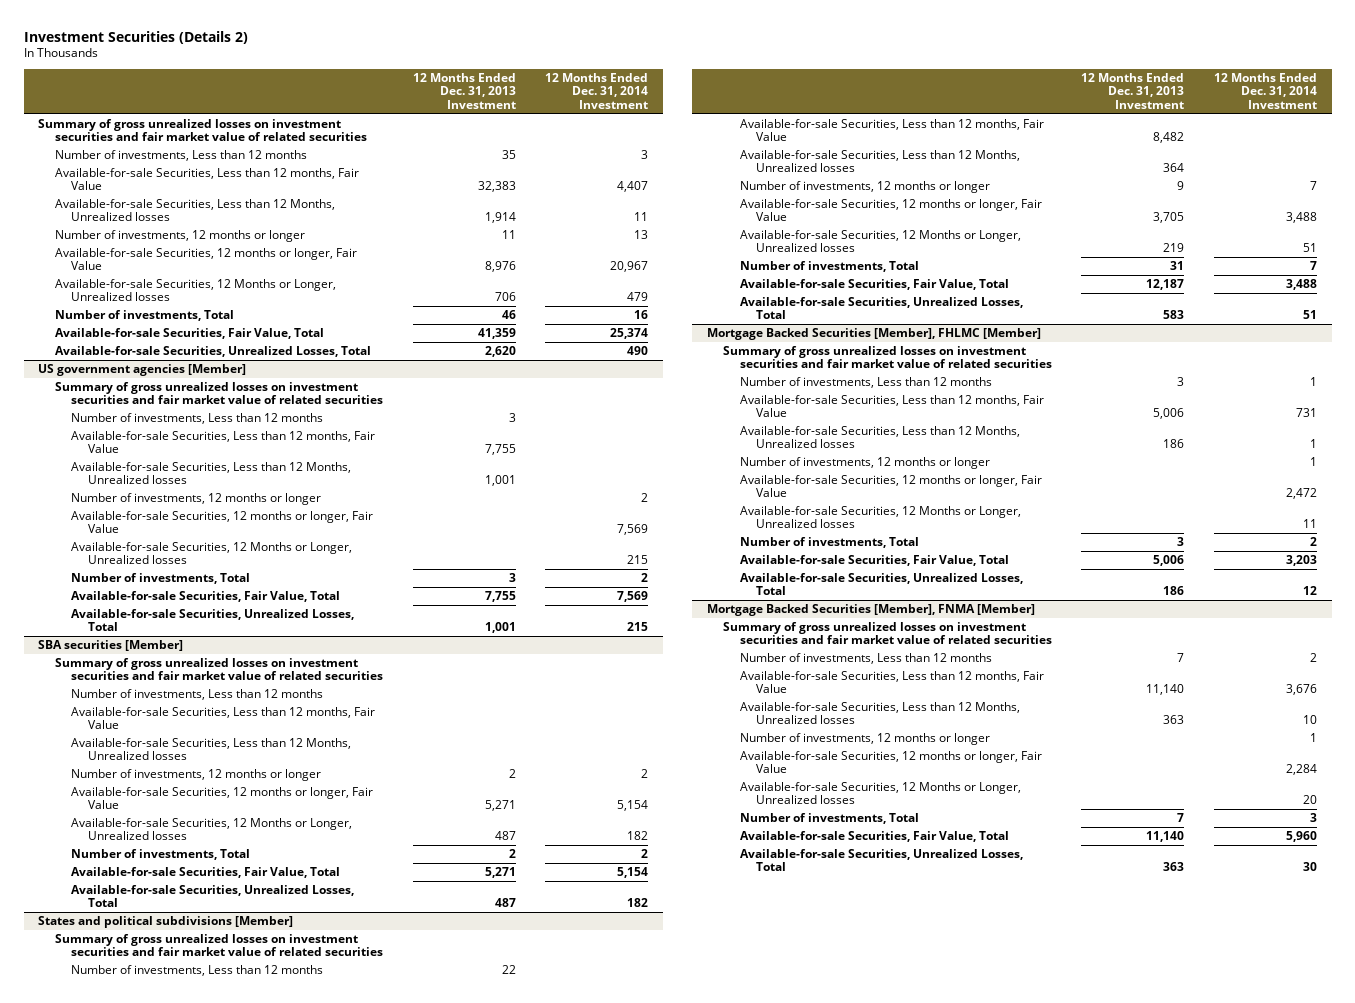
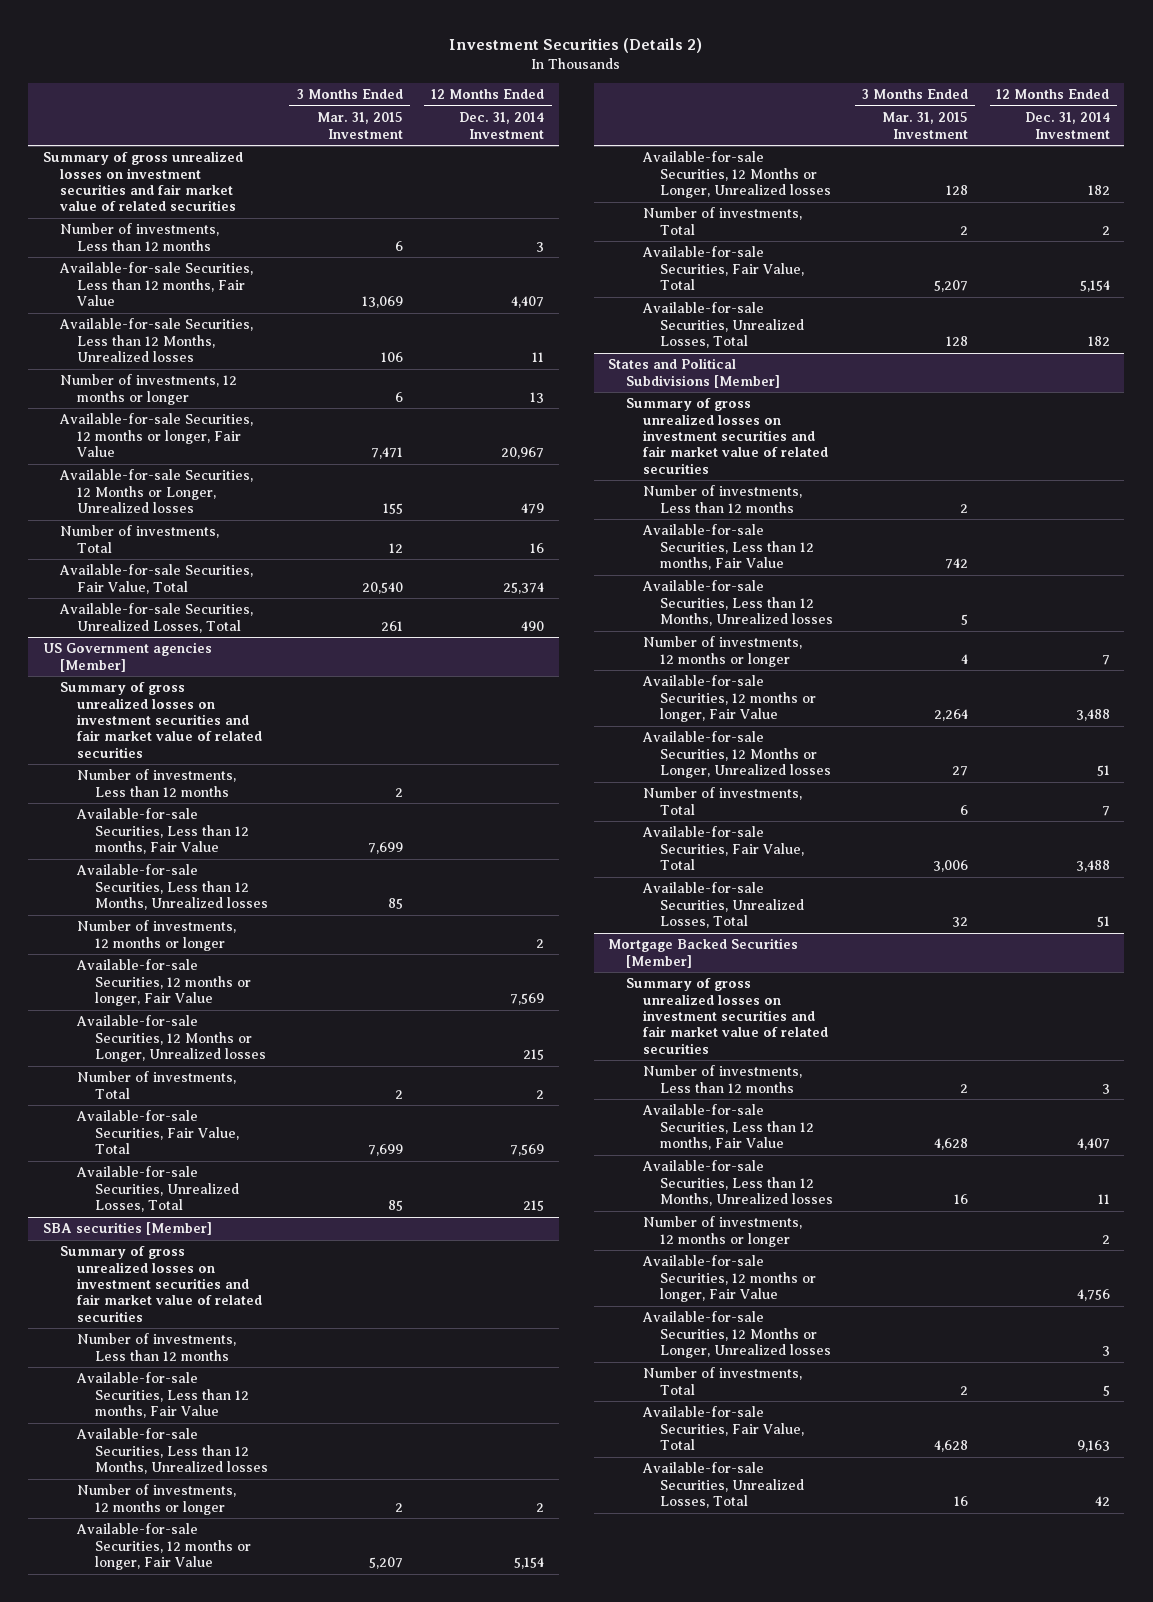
- | 12 Months Ended Dec. 31, 2013 Investment | 12 Months Ended Dec. 31, 2014 Investment
+ | 3 Months Ended Mar. 31, 2015 Investment | 12 Months Ended Dec. 31, 2014 Investment
- US government agencies [Member]
+ US Government agencies [Member]
- States and political subdivisions [Member]
+ States and Political Subdivisions [Member]
- Mortgage Backed Securities [Member], FHLMC [Member]
- Summary of gross unrealized losses on investment securities and fair market value of related securities
- Number of investments, Less than 12 months | 3 | 1
- Available-for-sale Securities, Less than 12 months, Fair Value | 5,006 | 731
- Available-for-sale Securities, Less than 12 Months, Unrealized losses | 186 | 1
- Number of investments, 12 months or longer | | 1
- Available-for-sale Securities, 12 months or longer, Fair Value | | 2,472
- Available-for-sale Securities, 12 Months or Longer, Unrealized losses | | 11
- Number of investments, Total | 3 | 2
- Available-for-sale Securities, Fair Value, Total | 5,006 | 3,203
- Available-for-sale Securities, Unrealized Losses, Total | 186 | 12
- Mortgage Backed Securities [Member], FNMA [Member]
+ Mortgage Backed Securities [Member]
- Number of investments, Less than 12 months | 7 | 2
- Available-for-sale Securities, Less than 12 months, Fair Value | 11,140 | 3,676
- Available-for-sale Securities, Less than 12 Months, Unrealized losses | 363 | 10
- Number of investments, 12 months or longer | | 1
- Available-for-sale Securities, 12 months or longer, Fair Value | | 2,284
- Available-for-sale Securities, 12 Months or Longer, Unrealized losses | | 20
- Number of investments, Total | 7 | 3
- Available-for-sale Securities, Fair Value, Total | 11,140 | 5,960
- Available-for-sale Securities, Unrealized Losses, Total | 363 | 30
+ Number of investments, Less than 12 months | 2 | 3
+ Available-for-sale Securities, Less than 12 months, Fair Value | 4,628 | 4,407
+ Available-for-sale Securities, Less than 12 Months, Unrealized losses | 16 | 11
+ Number of investments, 12 months or longer | | 2
+ Available-for-sale Securities, 12 months or longer, Fair Value | | 4,756
+ Available-for-sale Securities, 12 Months or Longer, Unrealized losses | | 3
+ Number of investments, Total | 2 | 5
+ Available-for-sale Securities, Fair Value, Total | 4,628 | 9,163
+ Available-for-sale Securities, Unrealized Losses, Total | 16 | 42

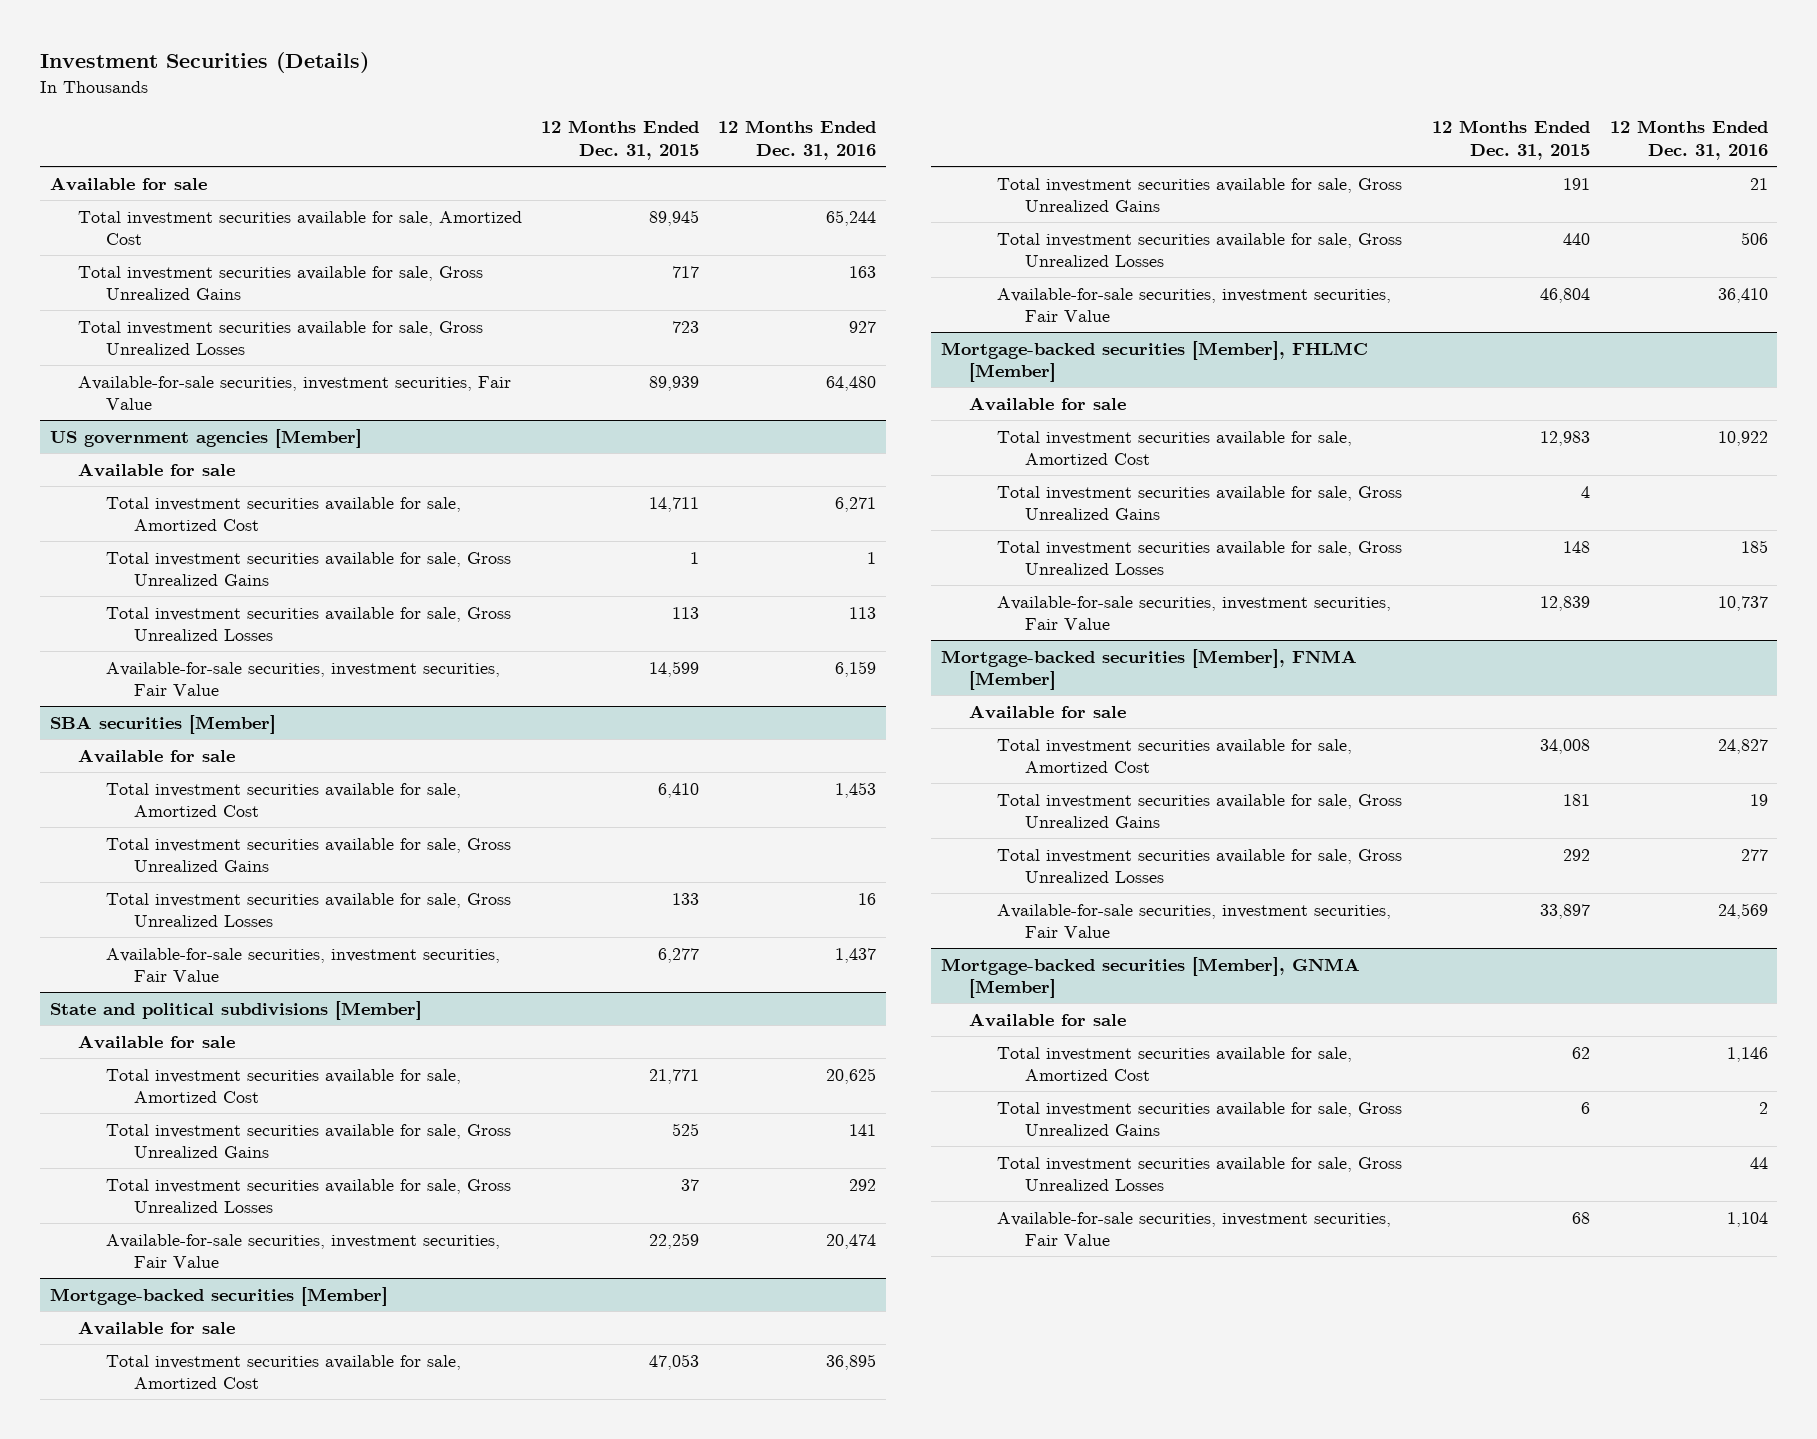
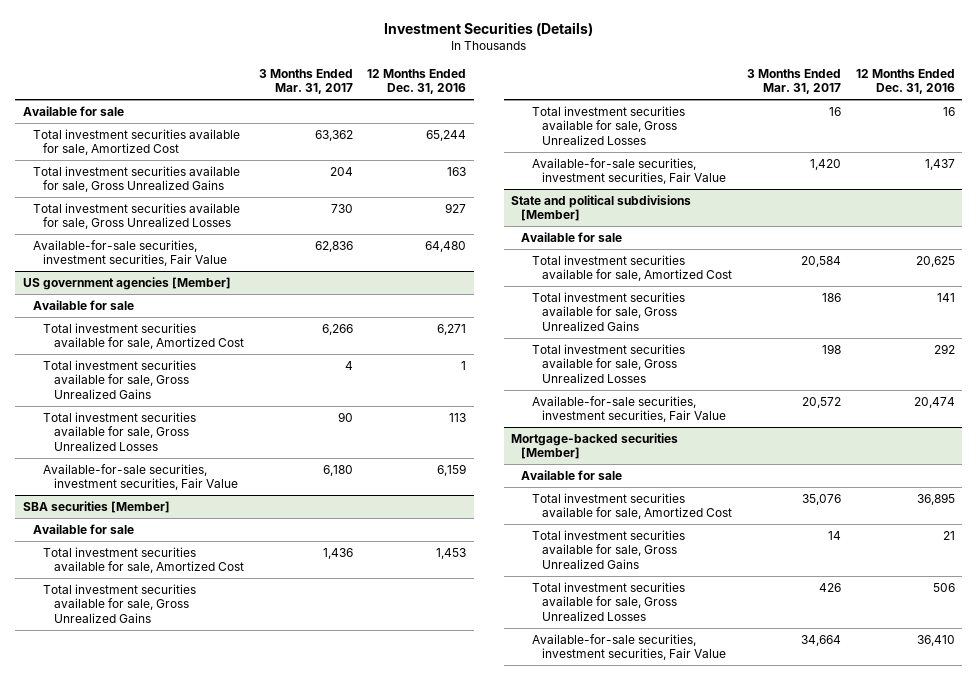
- | 12 Months Ended Dec. 31, 2015 | 12 Months Ended Dec. 31, 2016
+ | 3 Months Ended Mar. 31, 2017 | 12 Months Ended Dec. 31, 2016
- Mortgage-backed securities [Member], FHLMC [Member]
- Available for sale
- Total investment securities available for sale, Amortized Cost | 12,983 | 10,922
- Total investment securities available for sale, Gross Unrealized Gains | 4 |
- Total investment securities available for sale, Gross Unrealized Losses | 148 | 185
- Available-for-sale securities, investment securities, Fair Value | 12,839 | 10,737
- Mortgage-backed securities [Member], FNMA [Member]
- Available for sale
- Total investment securities available for sale, Amortized Cost | 34,008 | 24,827
- Total investment securities available for sale, Gross Unrealized Gains | 181 | 19
- Total investment securities available for sale, Gross Unrealized Losses | 292 | 277
- Available-for-sale securities, investment securities, Fair Value | 33,897 | 24,569
- Mortgage-backed securities [Member], GNMA [Member]
- Available for sale
- Total investment securities available for sale, Amortized Cost | 62 | 1,146
- Total investment securities available for sale, Gross Unrealized Gains | 6 | 2
- Total investment securities available for sale, Gross Unrealized Losses | | 44
- Available-for-sale securities, investment securities, Fair Value | 68 | 1,104

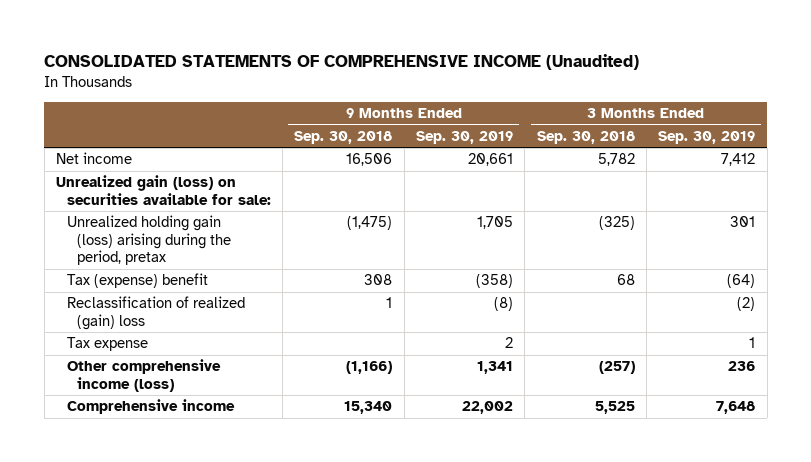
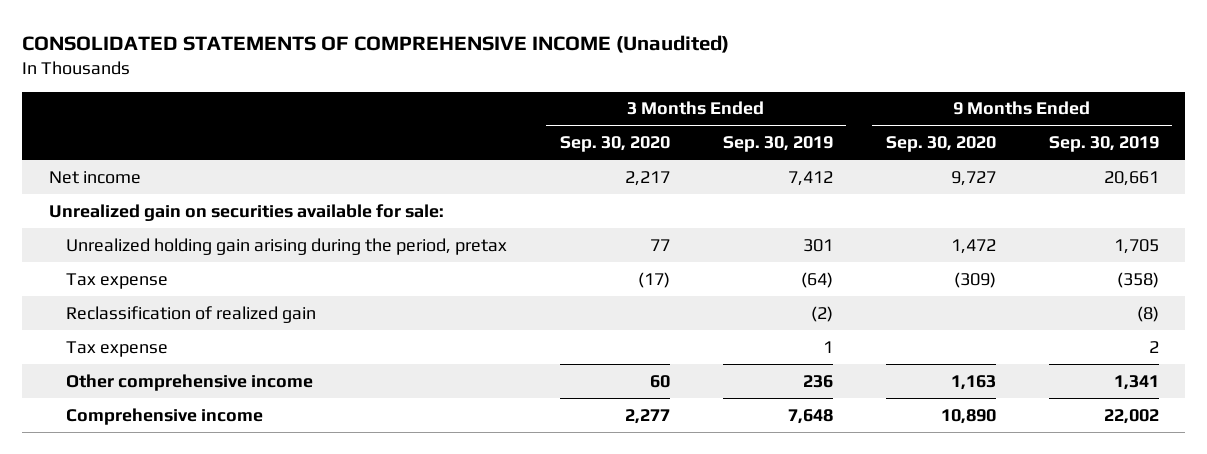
- | 9 Months Ended Sep. 30, 2018 | 9 Months Ended Sep. 30, 2019 | 3 Months Ended Sep. 30, 2018 | 3 Months Ended Sep. 30, 2019
+ | 3 Months Ended Sep. 30, 2020 | 3 Months Ended Sep. 30, 2019 | 9 Months Ended Sep. 30, 2020 | 9 Months Ended Sep. 30, 2019
- Unrealized gain (loss) on securities available for sale:
- Unrealized holding gain (loss) arising during the period, pretax | (1,475) | 1,705 | (325) | 301
- Tax (expense) benefit | 308 | (358) | 68 | (64)
- Reclassification of realized (gain) loss | 1 | (8) | | (2)
+ Unrealized gain on securities available for sale:
+ Unrealized holding gain arising during the period, pretax | 77 | 301 | 1,472 | 1,705
+ Tax expense | (17) | (64) | (309) | (358)
+ Reclassification of realized gain | | (2) | | (8)
- Other comprehensive income (loss) | (1,166) | 1,341 | (257) | 236
+ Other comprehensive income | 60 | 236 | 1,163 | 1,341

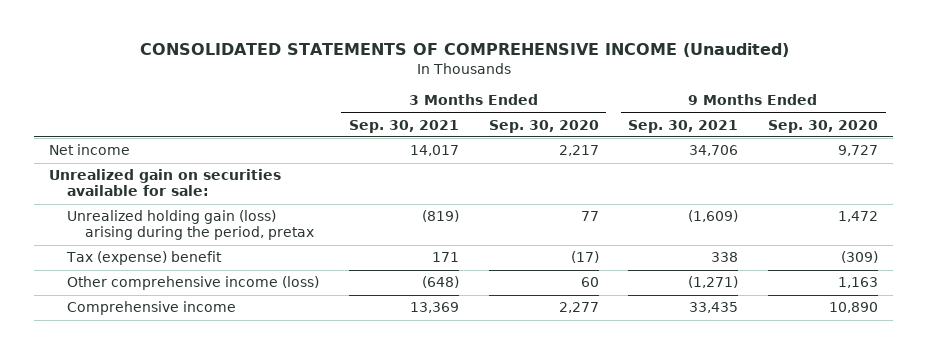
- | 3 Months Ended Sep. 30, 2020 | 3 Months Ended Sep. 30, 2019 | 9 Months Ended Sep. 30, 2020 | 9 Months Ended Sep. 30, 2019
+ | 3 Months Ended Sep. 30, 2021 | 3 Months Ended Sep. 30, 2020 | 9 Months Ended Sep. 30, 2021 | 9 Months Ended Sep. 30, 2020
- Unrealized holding gain arising during the period, pretax | 77 | 301 | 1,472 | 1,705
- Tax expense | (17) | (64) | (309) | (358)
- Reclassification of realized gain | | (2) | | (8)
- Tax expense | | 1 | | 2
- Other comprehensive income | 60 | 236 | 1,163 | 1,341
+ Unrealized holding gain (loss) arising during the period, pretax | (819) | 77 | (1,609) | 1,472
+ Tax (expense) benefit | 171 | (17) | 338 | (309)
+ Other comprehensive income (loss) | (648) | 60 | (1,271) | 1,163

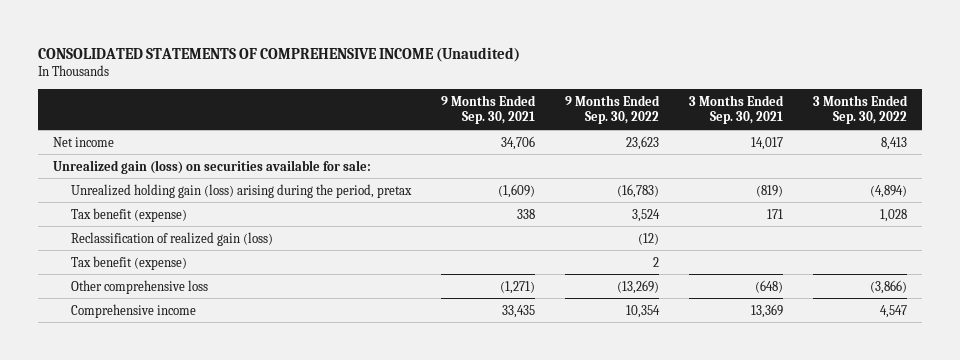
- | 3 Months Ended Sep. 30, 2021 | 3 Months Ended Sep. 30, 2020 | 9 Months Ended Sep. 30, 2021 | 9 Months Ended Sep. 30, 2020
+ | 9 Months Ended Sep. 30, 2021 | 9 Months Ended Sep. 30, 2022 | 3 Months Ended Sep. 30, 2021 | 3 Months Ended Sep. 30, 2022
- Unrealized gain on securities available for sale:
+ Unrealized gain (loss) on securities available for sale:
- Tax (expense) benefit | 171 | (17) | 338 | (309)
- Other comprehensive income (loss) | (648) | 60 | (1,271) | 1,163
+ Tax benefit (expense) | 338 | 3,524 | 171 | 1,028
+ Reclassification of realized gain (loss) | | (12) | |
+ Tax benefit (expense) | | 2 | |
+ Other comprehensive loss | (1,271) | (13,269) | (648) | (3,866)

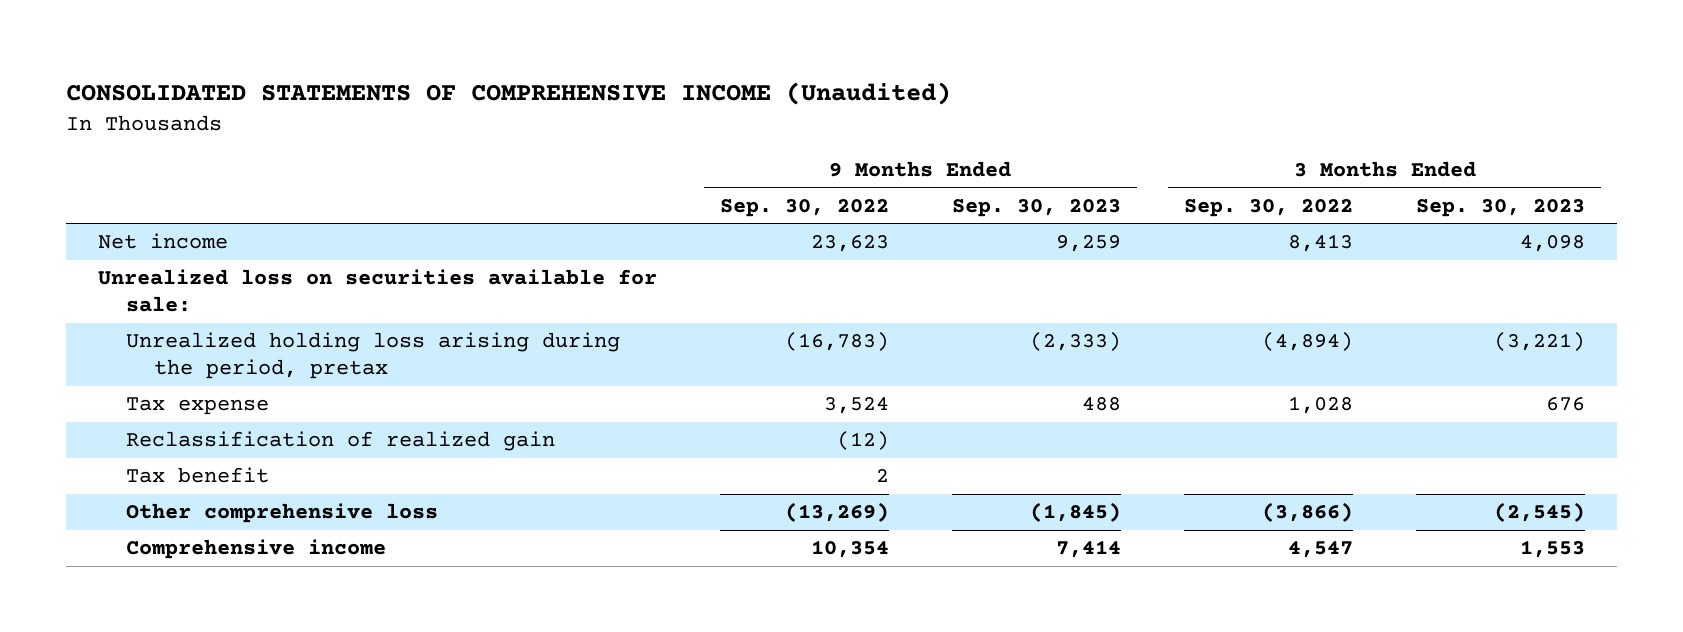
- | 9 Months Ended Sep. 30, 2021 | 9 Months Ended Sep. 30, 2022 | 3 Months Ended Sep. 30, 2021 | 3 Months Ended Sep. 30, 2022
+ | 9 Months Ended Sep. 30, 2022 | 9 Months Ended Sep. 30, 2023 | 3 Months Ended Sep. 30, 2022 | 3 Months Ended Sep. 30, 2023
- Unrealized gain (loss) on securities available for sale:
- Unrealized holding gain (loss) arising during the period, pretax | (1,609) | (16,783) | (819) | (4,894)
- Tax benefit (expense) | 338 | 3,524 | 171 | 1,028
- Reclassification of realized gain (loss) | | (12) | |
- Tax benefit (expense) | | 2 | |
+ Unrealized loss on securities available for sale:
+ Unrealized holding loss arising during the period, pretax | (16,783) | (2,333) | (4,894) | (3,221)
+ Tax expense | 3,524 | 488 | 1,028 | 676
+ Reclassification of realized gain | (12) | | |
+ Tax benefit | 2 | | |

